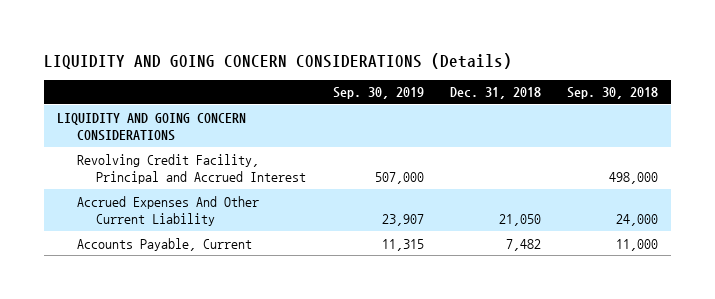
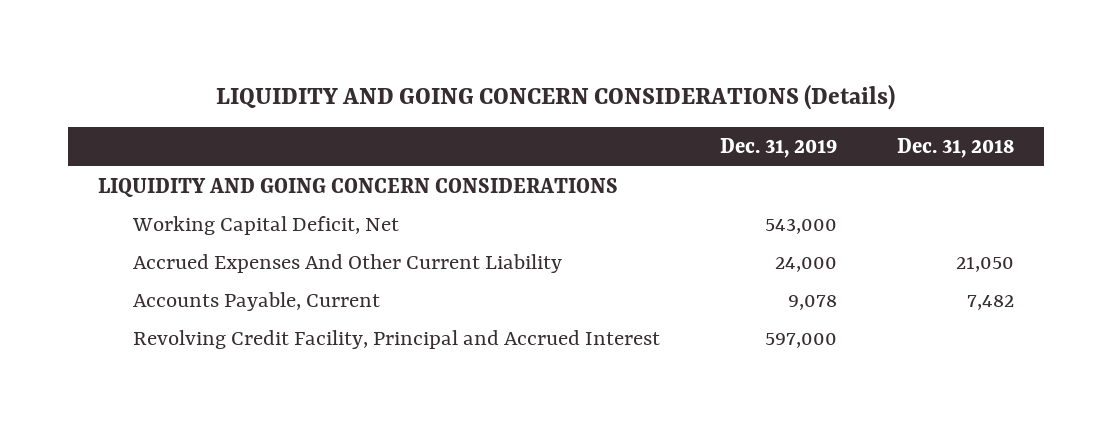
- | Sep. 30, 2019 | Dec. 31, 2018 | Sep. 30, 2018
+ | Dec. 31, 2019 | Dec. 31, 2018
+ Working Capital Deficit, Net | 543,000 |
moved down: Revolving Credit Facility, Principal and Accrued Interest | 597,000 |

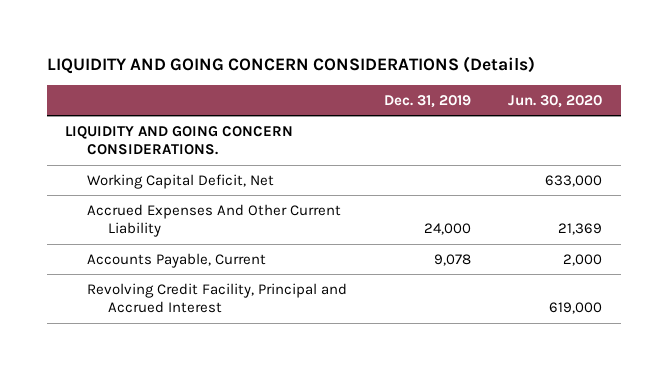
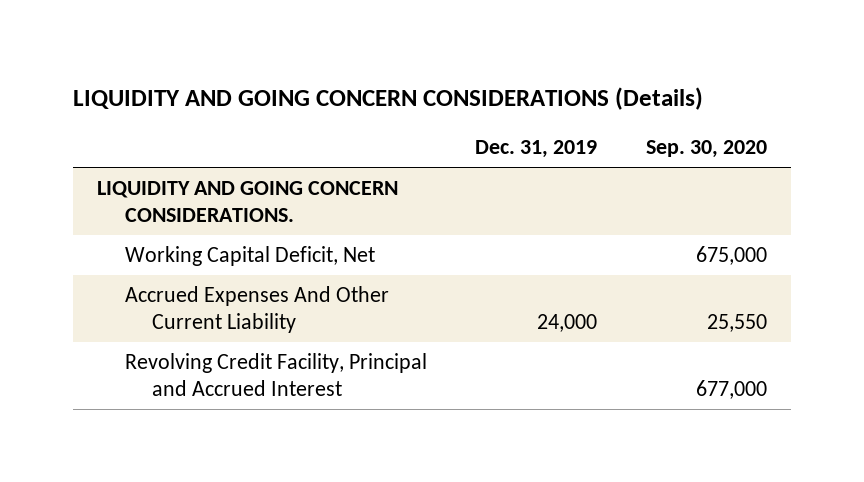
- | Dec. 31, 2019 | Jun. 30, 2020
+ | Dec. 31, 2019 | Sep. 30, 2020
- Accounts Payable, Current | 9,078 | 2,000

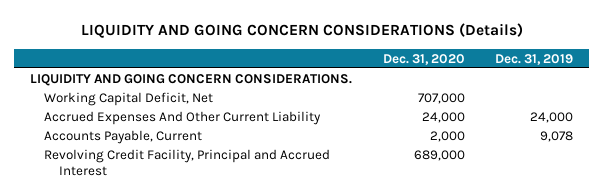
- | Dec. 31, 2019 | Sep. 30, 2020
+ | Dec. 31, 2020 | Dec. 31, 2019
+ Accounts Payable, Current | 2,000 | 9,078

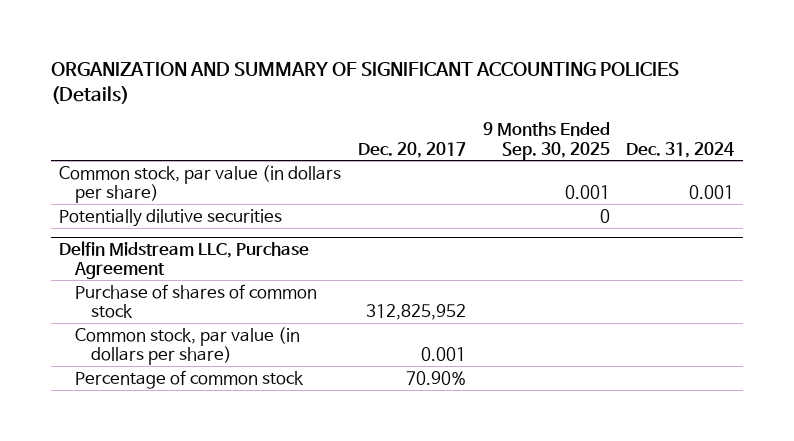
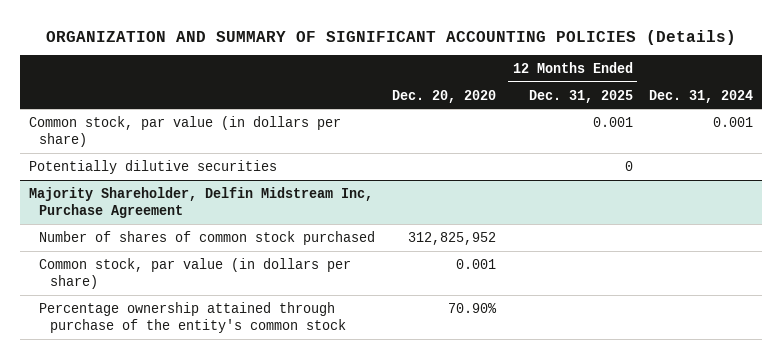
- | Dec. 20, 2017 | 9 Months Ended Sep. 30, 2025 | Dec. 31, 2024
+ | Dec. 20, 2020 | 12 Months Ended Dec. 31, 2025 | Dec. 31, 2024
- Delfin Midstream LLC, Purchase Agreement
- Purchase of shares of common stock | 312,825,952 | |
+ Majority Shareholder, Delfin Midstream Inc, Purchase Agreement
+ Number of shares of common stock purchased | 312,825,952 | |
- Percentage of common stock | 70.90% | |
+ Percentage ownership attained through purchase of the entity's common stock | 70.90% | |

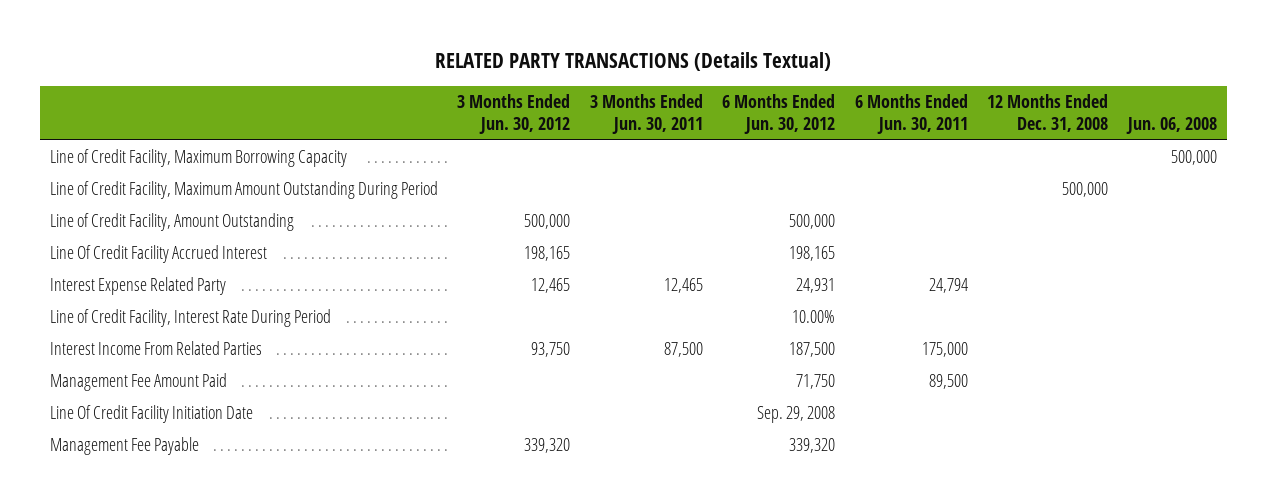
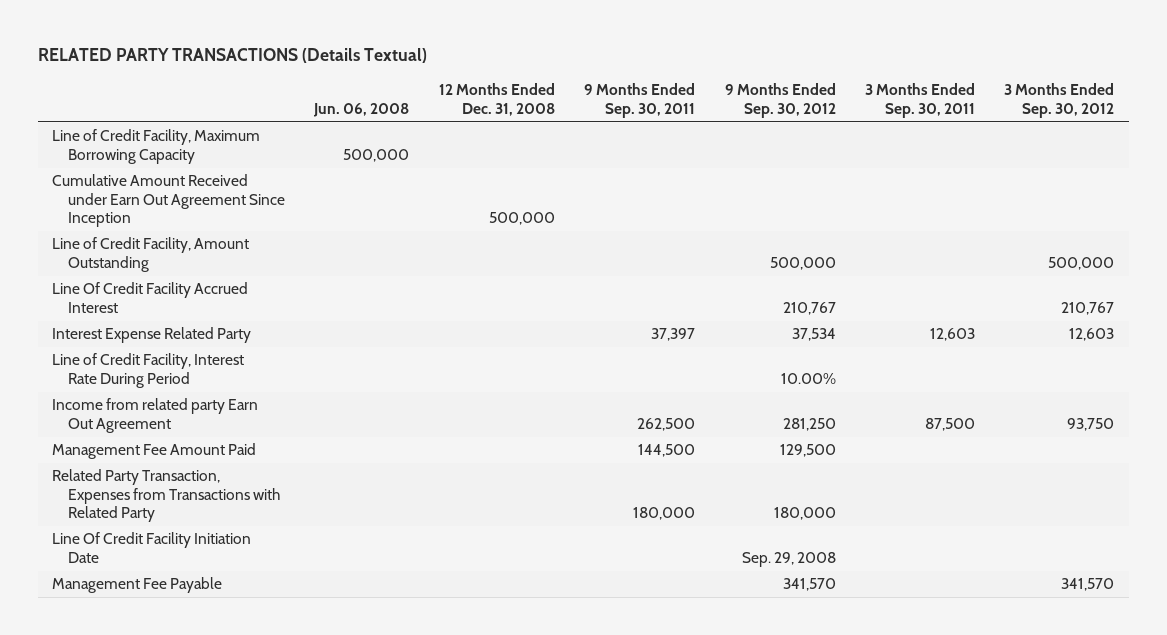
- | 3 Months Ended Jun. 30, 2012 | 3 Months Ended Jun. 30, 2011 | 6 Months Ended Jun. 30, 2012 | 6 Months Ended Jun. 30, 2011 | 12 Months Ended Dec. 31, 2008 | Jun. 06, 2008
+ | Jun. 06, 2008 | 12 Months Ended Dec. 31, 2008 | 9 Months Ended Sep. 30, 2011 | 9 Months Ended Sep. 30, 2012 | 3 Months Ended Sep. 30, 2011 | 3 Months Ended Sep. 30, 2012
- Line of Credit Facility, Maximum Amount Outstanding During Period | | | | | 500,000 |
+ Cumulative Amount Received under Earn Out Agreement Since Inception | | 500,000 | | | |
- Interest Income From Related Parties | 93,750 | 87,500 | 187,500 | 175,000 | |
+ Income from related party Earn Out Agreement | | | 262,500 | 281,250 | 87,500 | 93,750
+ Related Party Transaction, Expenses from Transactions with Related Party | | | 180,000 | 180,000 | |

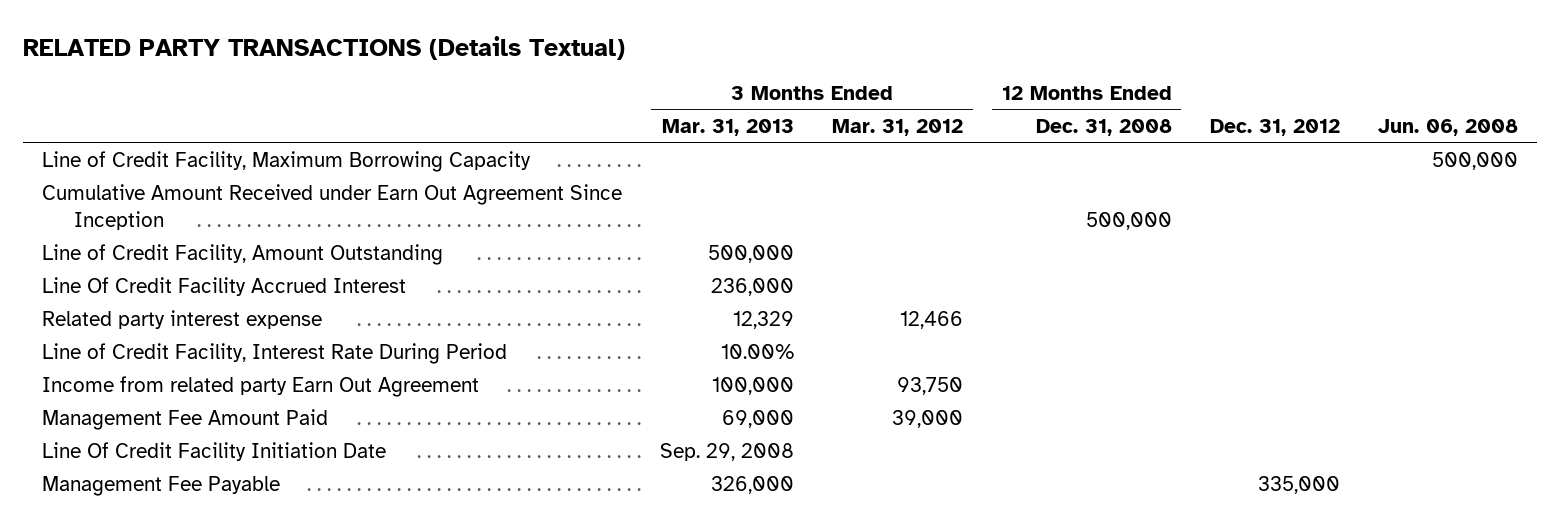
- | Jun. 06, 2008 | 12 Months Ended Dec. 31, 2008 | 9 Months Ended Sep. 30, 2011 | 9 Months Ended Sep. 30, 2012 | 3 Months Ended Sep. 30, 2011 | 3 Months Ended Sep. 30, 2012
+ | 3 Months Ended Mar. 31, 2013 | 3 Months Ended Mar. 31, 2012 | 12 Months Ended Dec. 31, 2008 | Dec. 31, 2012 | Jun. 06, 2008
- Interest Expense Related Party | | | 37,397 | 37,534 | 12,603 | 12,603
+ Related party interest expense | 12,329 | 12,466 | | |
- Related Party Transaction, Expenses from Transactions with Related Party | | | 180,000 | 180,000 | |

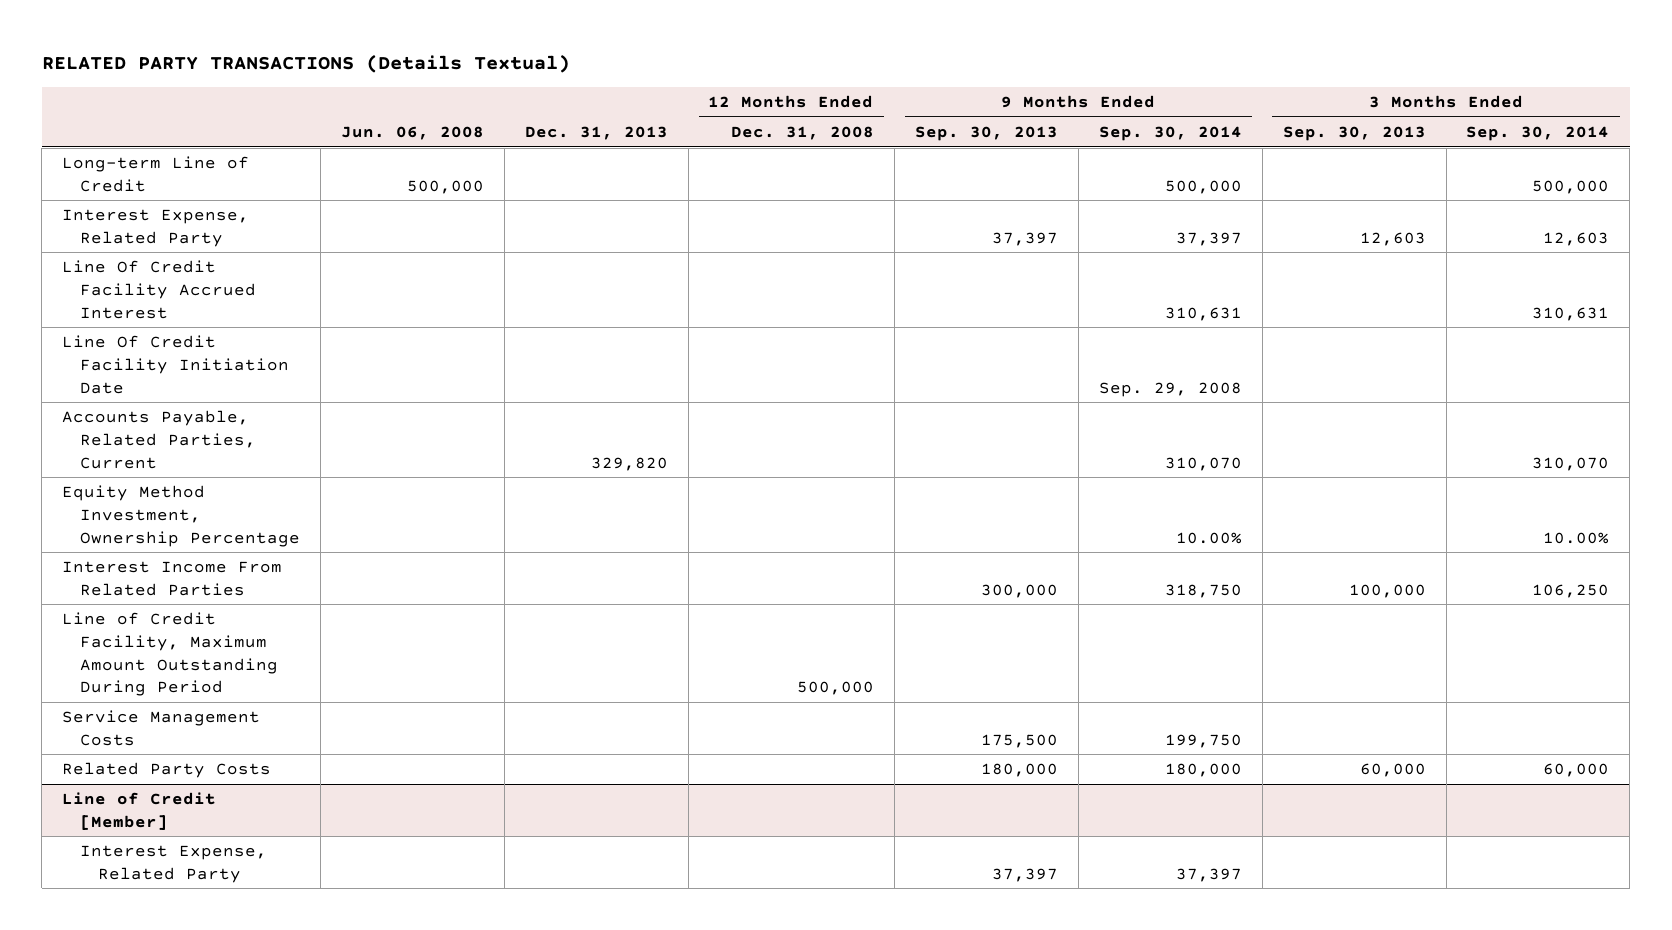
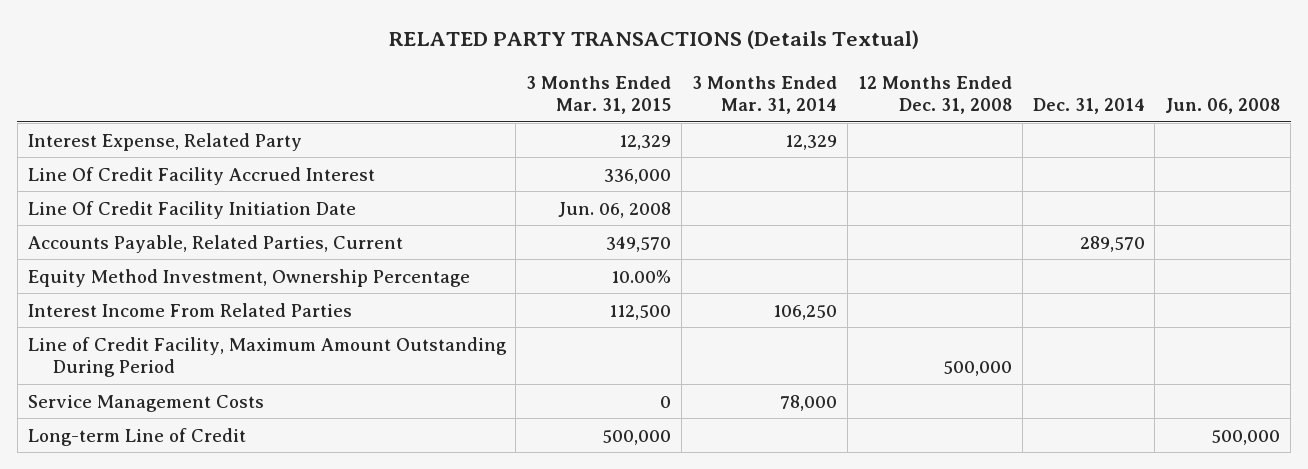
- | Jun. 06, 2008 | Dec. 31, 2013 | 12 Months Ended Dec. 31, 2008 | 9 Months Ended Sep. 30, 2013 | 9 Months Ended Sep. 30, 2014 | 3 Months Ended Sep. 30, 2013 | 3 Months Ended Sep. 30, 2014
+ | 3 Months Ended Mar. 31, 2015 | 3 Months Ended Mar. 31, 2014 | 12 Months Ended Dec. 31, 2008 | Dec. 31, 2014 | Jun. 06, 2008
- Related Party Costs | | | | 180,000 | 180,000 | 60,000 | 60,000
- Line of Credit [Member]
- Interest Expense, Related Party | | | | 37,397 | 37,397 | |
moved down: Long-term Line of Credit | 500,000 | | | | 500,000

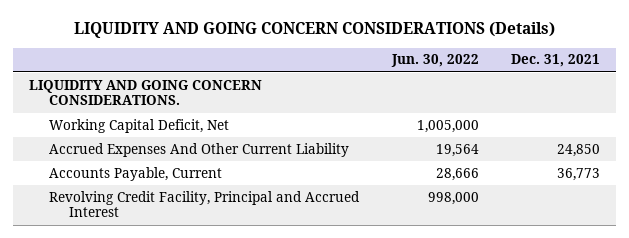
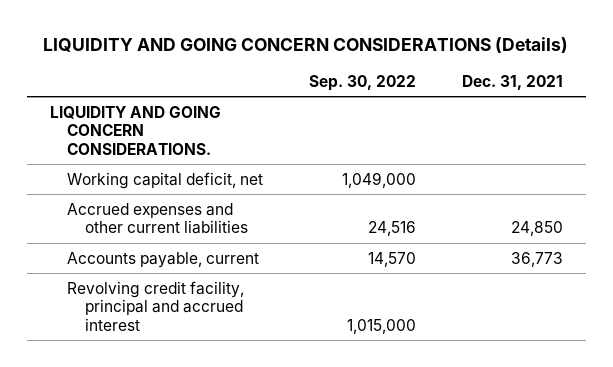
- | Jun. 30, 2022 | Dec. 31, 2021
+ | Sep. 30, 2022 | Dec. 31, 2021
- Working Capital Deficit, Net | 1,005,000 |
- Accrued Expenses And Other Current Liability | 19,564 | 24,850
- Accounts Payable, Current | 28,666 | 36,773
- Revolving Credit Facility, Principal and Accrued Interest | 998,000 |
+ Working capital deficit, net | 1,049,000 |
+ Accrued expenses and other current liabilities | 24,516 | 24,850
+ Accounts payable, current | 14,570 | 36,773
+ Revolving credit facility, principal and accrued interest | 1,015,000 |

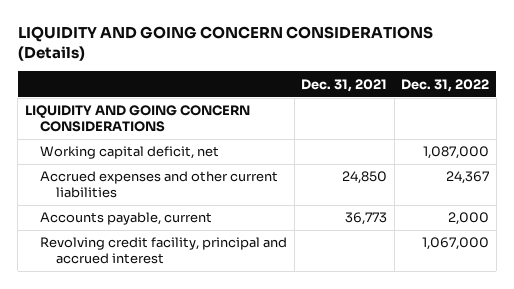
- | Sep. 30, 2022 | Dec. 31, 2021
+ | Dec. 31, 2021 | Dec. 31, 2022
- LIQUIDITY AND GOING CONCERN CONSIDERATIONS.
+ LIQUIDITY AND GOING CONCERN CONSIDERATIONS

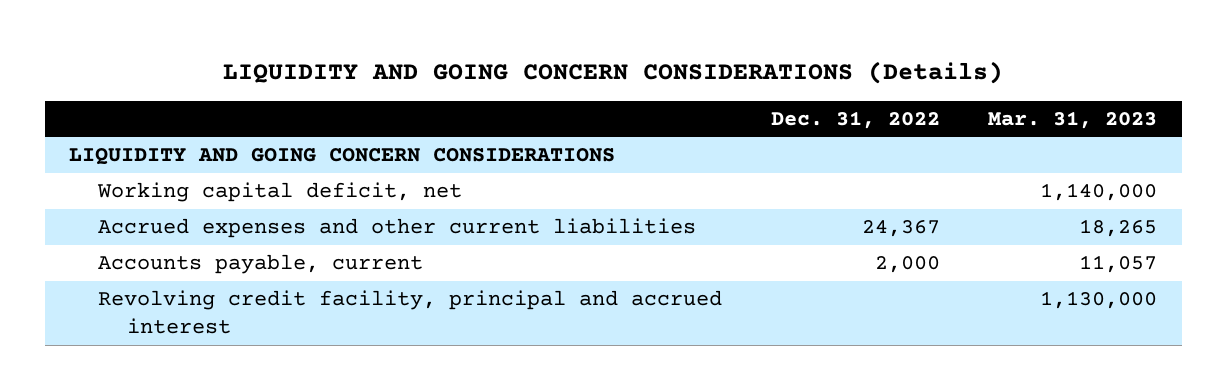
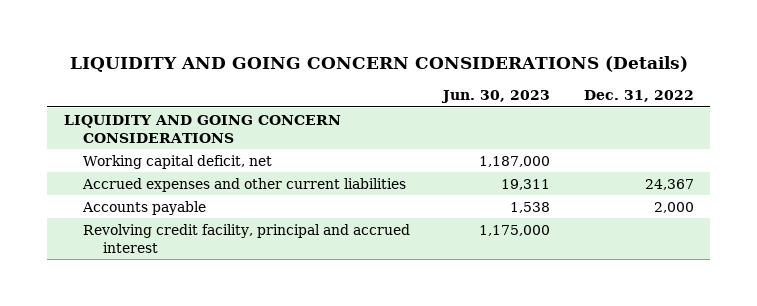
- | Dec. 31, 2022 | Mar. 31, 2023
+ | Jun. 30, 2023 | Dec. 31, 2022
- Accounts payable, current | 2,000 | 11,057
+ Accounts payable | 1,538 | 2,000

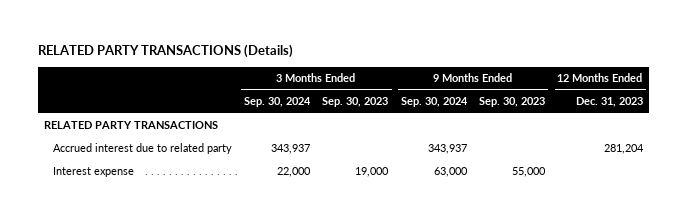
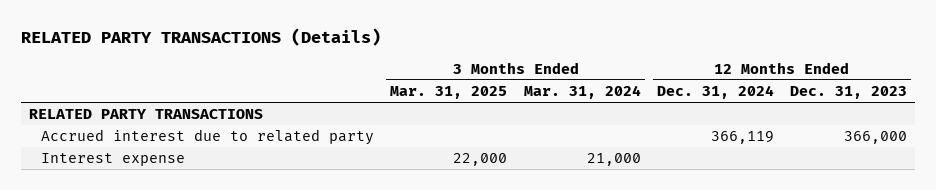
- | 3 Months Ended Sep. 30, 2024 | 3 Months Ended Sep. 30, 2023 | 9 Months Ended Sep. 30, 2024 | 9 Months Ended Sep. 30, 2023 | 12 Months Ended Dec. 31, 2023
+ | 3 Months Ended Mar. 31, 2025 | 3 Months Ended Mar. 31, 2024 | 12 Months Ended Dec. 31, 2024 | 12 Months Ended Dec. 31, 2023
- Accrued interest due to related party | 343,937 | | 343,937 | | 281,204
+ Accrued interest due to related party | | | 366,119 | 366,000

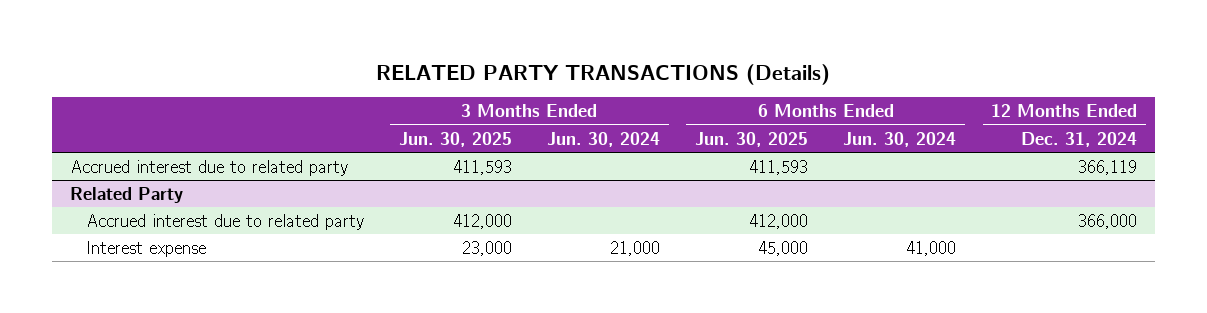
- | 3 Months Ended Mar. 31, 2025 | 3 Months Ended Mar. 31, 2024 | 12 Months Ended Dec. 31, 2024 | 12 Months Ended Dec. 31, 2023
+ | 3 Months Ended Jun. 30, 2025 | 3 Months Ended Jun. 30, 2024 | 6 Months Ended Jun. 30, 2025 | 6 Months Ended Jun. 30, 2024 | 12 Months Ended Dec. 31, 2024
- RELATED PARTY TRANSACTIONS
- Interest expense | 22,000 | 21,000 | |
+ Related Party
+ Accrued interest due to related party | 412,000 | | 412,000 | | 366,000
+ Interest expense | 23,000 | 21,000 | 45,000 | 41,000 |

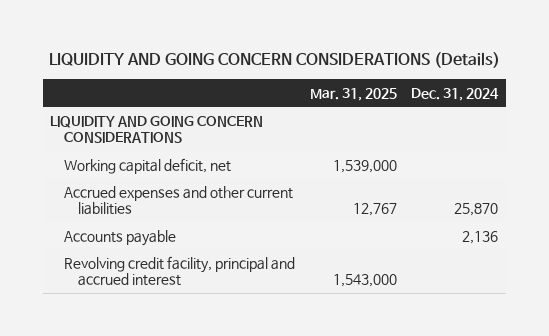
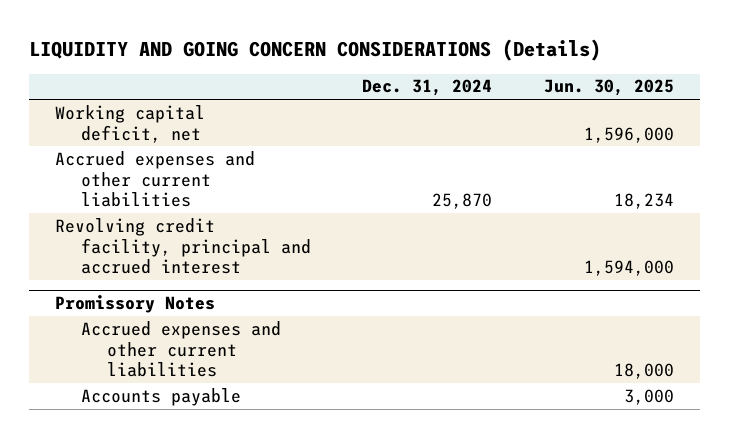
- | Mar. 31, 2025 | Dec. 31, 2024
+ | Dec. 31, 2024 | Jun. 30, 2025
- LIQUIDITY AND GOING CONCERN CONSIDERATIONS
- Accounts payable | | 2,136
+ Promissory Notes
+ Accrued expenses and other current liabilities | | 18,000
+ Accounts payable | | 3,000

